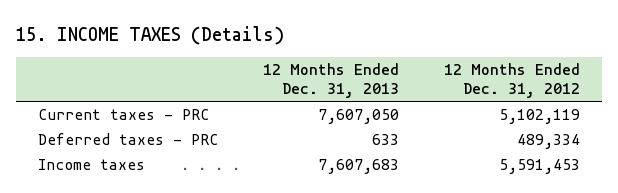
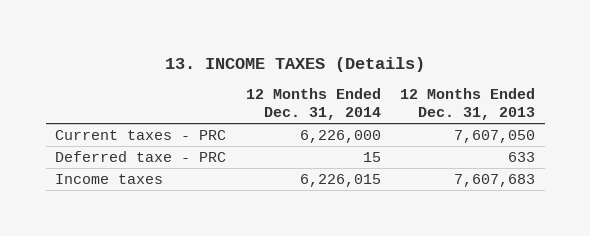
- 15. INCOME TAXES (Details)
+ 13. INCOME TAXES (Details)
- | 12 Months Ended Dec. 31, 2013 | 12 Months Ended Dec. 31, 2012
+ | 12 Months Ended Dec. 31, 2014 | 12 Months Ended Dec. 31, 2013
- Deferred taxes - PRC | 633 | 489,334
+ Deferred taxe - PRC | 15 | 633

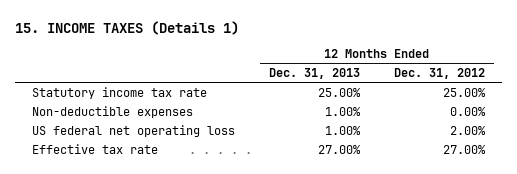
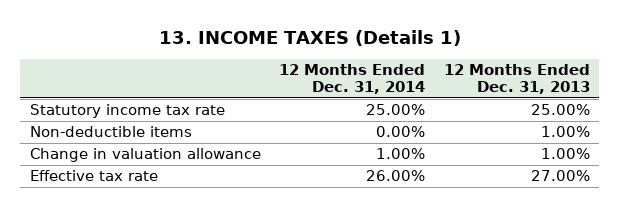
- 15. INCOME TAXES (Details 1)
+ 13. INCOME TAXES (Details 1)
- | 12 Months Ended Dec. 31, 2013 | 12 Months Ended Dec. 31, 2012
+ | 12 Months Ended Dec. 31, 2014 | 12 Months Ended Dec. 31, 2013
- Non-deductible expenses | 1.00% | 0.00%
- US federal net operating loss | 1.00% | 2.00%
+ Non-deductible items | 0.00% | 1.00%
+ Change in valuation allowance | 1.00% | 1.00%

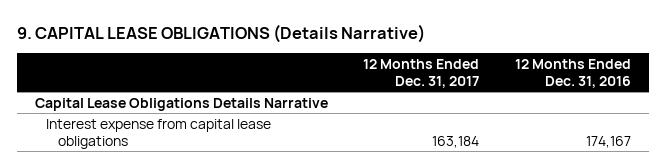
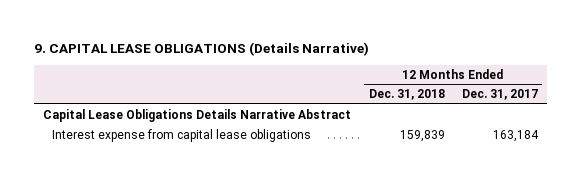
- | 12 Months Ended Dec. 31, 2017 | 12 Months Ended Dec. 31, 2016
+ | 12 Months Ended Dec. 31, 2018 | 12 Months Ended Dec. 31, 2017
- Capital Lease Obligations Details Narrative
+ Capital Lease Obligations Details Narrative Abstract

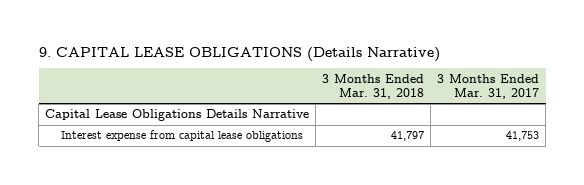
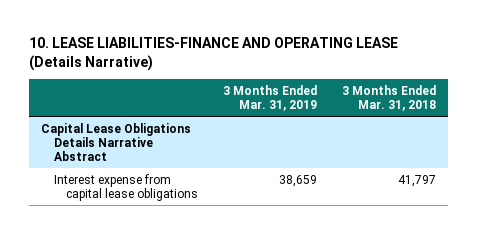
- 9. CAPITAL LEASE OBLIGATIONS (Details Narrative)
+ 10. LEASE LIABILITIES-FINANCE AND OPERATING LEASE (Details Narrative)
- | 3 Months Ended Mar. 31, 2018 | 3 Months Ended Mar. 31, 2017
+ | 3 Months Ended Mar. 31, 2019 | 3 Months Ended Mar. 31, 2018
- Capital Lease Obligations Details Narrative
+ Capital Lease Obligations Details Narrative Abstract

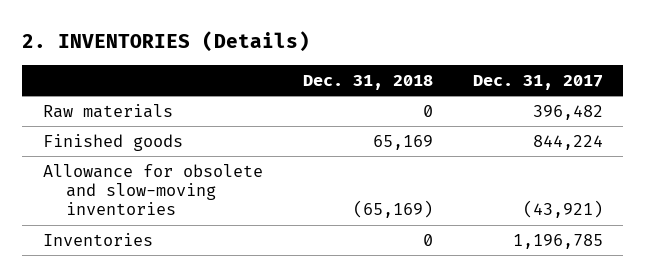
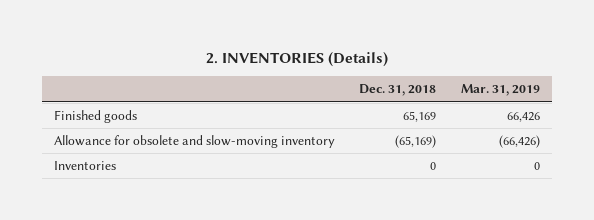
- | Dec. 31, 2018 | Dec. 31, 2017
+ | Dec. 31, 2018 | Mar. 31, 2019
- Raw materials | 0 | 396,482
- Allowance for obsolete and slow-moving inventories | (65,169) | (43,921)
+ Allowance for obsolete and slow-moving inventory | (65,169) | (66,426)

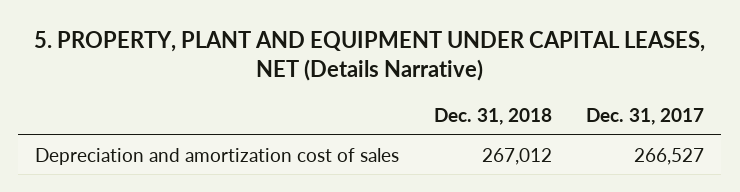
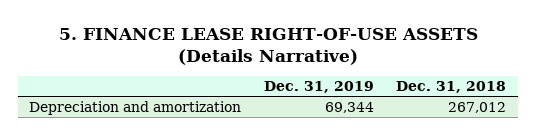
- 5. PROPERTY, PLANT AND EQUIPMENT UNDER CAPITAL LEASES, NET (Details Narrative)
+ 5. FINANCE LEASE RIGHT-OF-USE ASSETS (Details Narrative)
- | Dec. 31, 2018 | Dec. 31, 2017
+ | Dec. 31, 2019 | Dec. 31, 2018
- Depreciation and amortization cost of sales | 267,012 | 266,527
+ Depreciation and amortization | 69,344 | 267,012

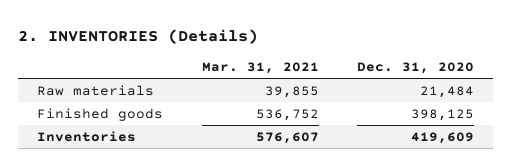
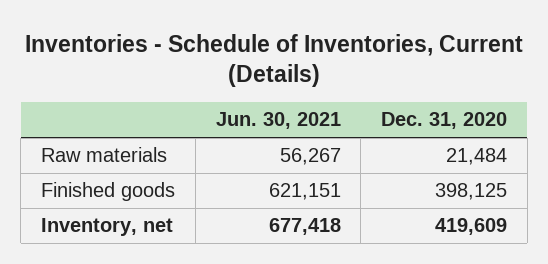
- 2. INVENTORIES (Details)
+ Inventories - Schedule of Inventories, Current (Details)
- | Mar. 31, 2021 | Dec. 31, 2020
+ | Jun. 30, 2021 | Dec. 31, 2020
- Inventories | 576,607 | 419,609
+ Inventory, net | 677,418 | 419,609

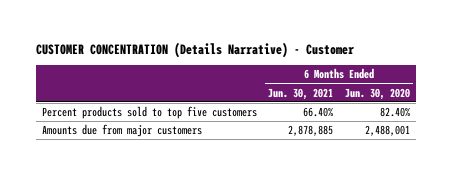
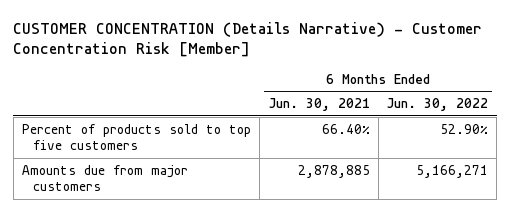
- CUSTOMER CONCENTRATION (Details Narrative) - Customer
+ CUSTOMER CONCENTRATION (Details Narrative) - Customer Concentration Risk [Member]
- | 6 Months Ended Jun. 30, 2021 | 6 Months Ended Jun. 30, 2020
+ | 6 Months Ended Jun. 30, 2021 | 6 Months Ended Jun. 30, 2022
- Percent products sold to top five customers | 66.40% | 82.40%
+ Percent of products sold to top five customers | 66.40% | 52.90%

